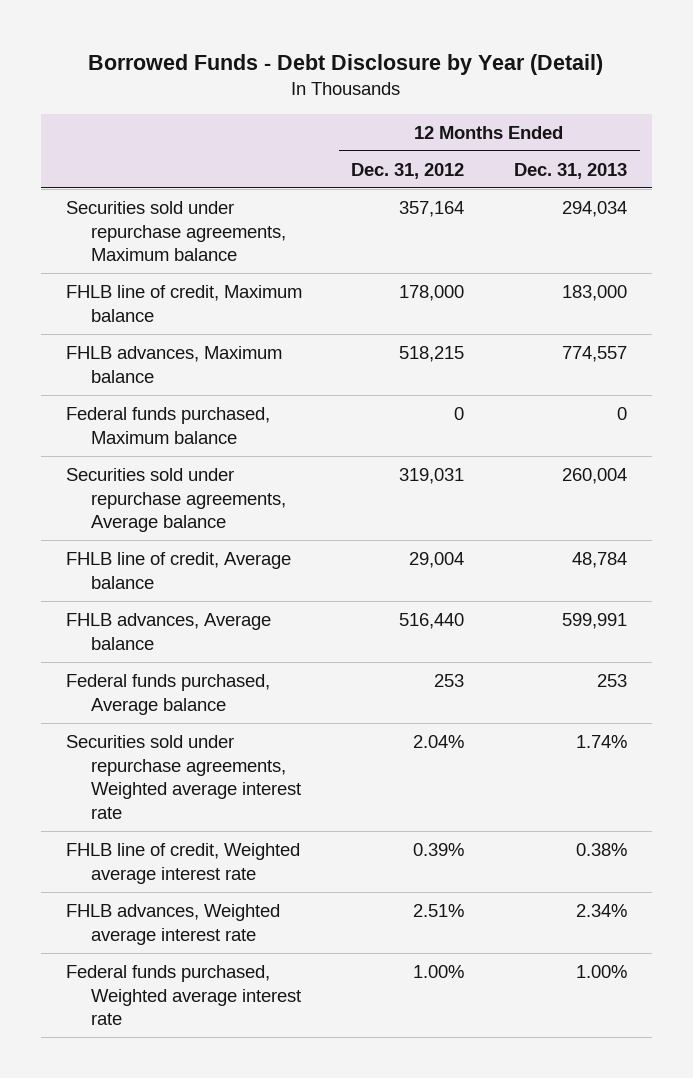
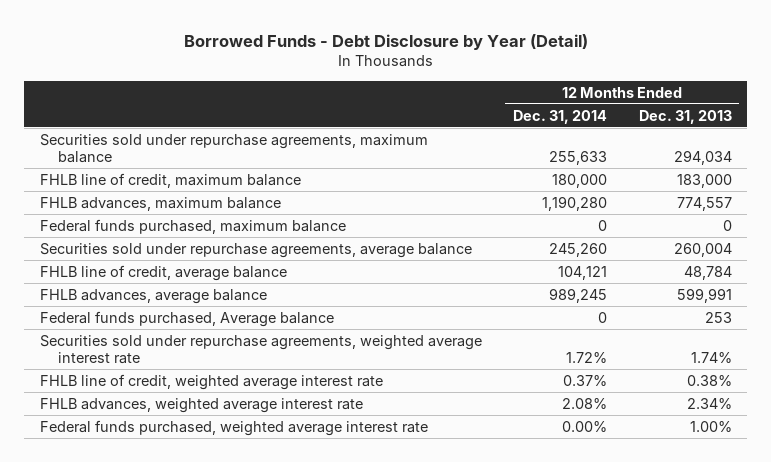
- | 12 Months Ended Dec. 31, 2012 | 12 Months Ended Dec. 31, 2013
+ | 12 Months Ended Dec. 31, 2014 | 12 Months Ended Dec. 31, 2013
- Securities sold under repurchase agreements, Maximum balance | 357,164 | 294,034
- FHLB line of credit, Maximum balance | 178,000 | 183,000
- FHLB advances, Maximum balance | 518,215 | 774,557
- Federal funds purchased, Maximum balance | 0 | 0
- Securities sold under repurchase agreements, Average balance | 319,031 | 260,004
- FHLB line of credit, Average balance | 29,004 | 48,784
- FHLB advances, Average balance | 516,440 | 599,991
+ Securities sold under repurchase agreements, maximum balance | 255,633 | 294,034
+ FHLB line of credit, maximum balance | 180,000 | 183,000
+ FHLB advances, maximum balance | 1,190,280 | 774,557
+ Federal funds purchased, maximum balance | 0 | 0
+ Securities sold under repurchase agreements, average balance | 245,260 | 260,004
+ FHLB line of credit, average balance | 104,121 | 48,784
+ FHLB advances, average balance | 989,245 | 599,991
- Securities sold under repurchase agreements, Weighted average interest rate | 2.04% | 1.74%
- FHLB line of credit, Weighted average interest rate | 0.39% | 0.38%
- FHLB advances, Weighted average interest rate | 2.51% | 2.34%
- Federal funds purchased, Weighted average interest rate | 1.00% | 1.00%
+ Securities sold under repurchase agreements, weighted average interest rate | 1.72% | 1.74%
+ FHLB line of credit, weighted average interest rate | 0.37% | 0.38%
+ FHLB advances, weighted average interest rate | 2.08% | 2.34%
+ Federal funds purchased, weighted average interest rate | 0.00% | 1.00%

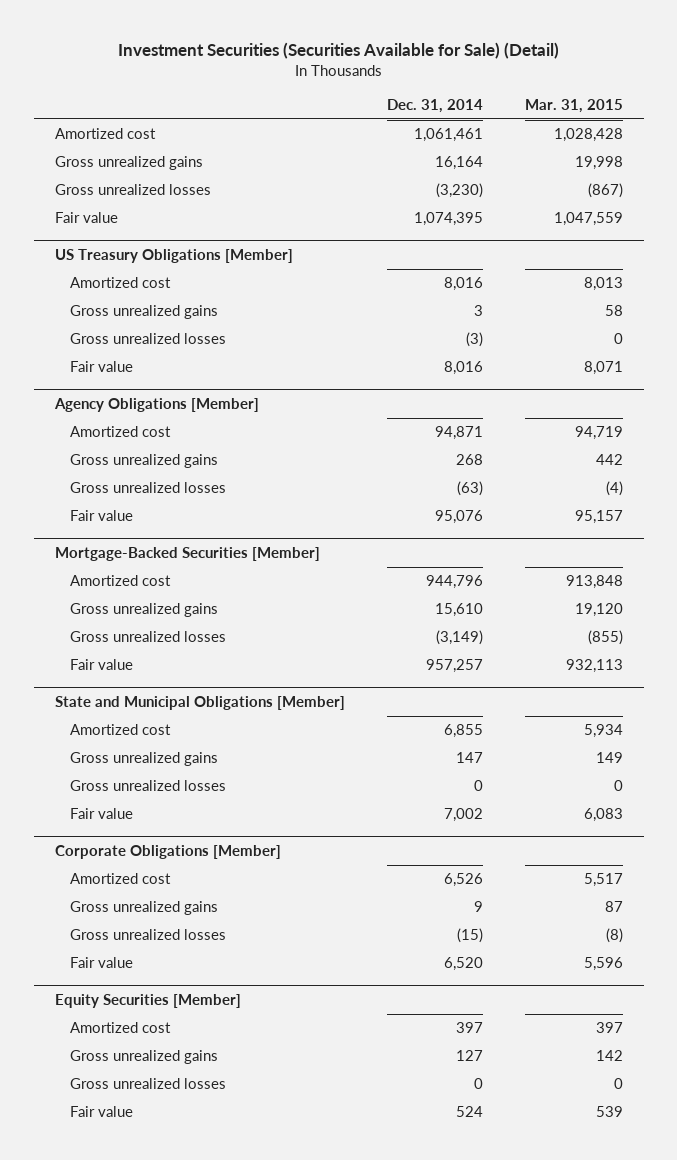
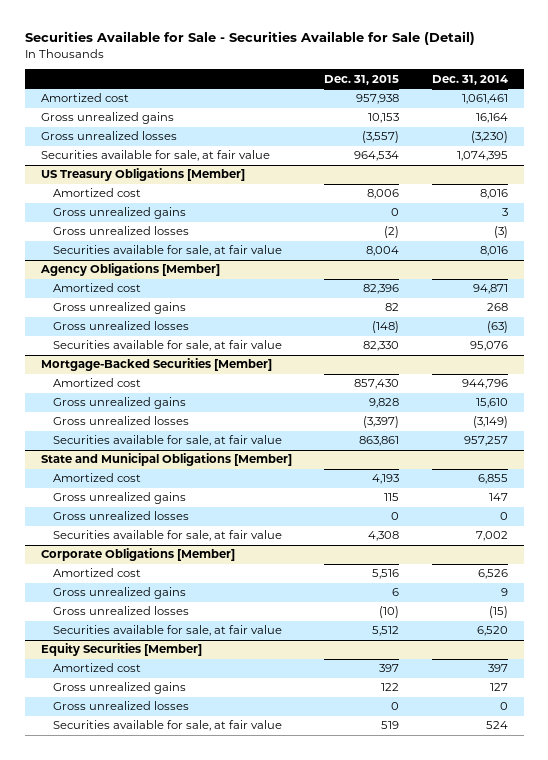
- Investment Securities (Securities Available for Sale) (Detail)
+ Securities Available for Sale - Securities Available for Sale (Detail)
- | Dec. 31, 2014 | Mar. 31, 2015
+ | Dec. 31, 2015 | Dec. 31, 2014
- Fair value | 1,074,395 | 1,047,559
+ Securities available for sale, at fair value | 964,534 | 1,074,395
@ US Treasury Obligations [Member]
- Fair value | 8,016 | 8,071
+ Securities available for sale, at fair value | 8,004 | 8,016
@ Agency Obligations [Member]
- Fair value | 95,076 | 95,157
+ Securities available for sale, at fair value | 82,330 | 95,076
@ Mortgage-Backed Securities [Member]
- Fair value | 957,257 | 932,113
+ Securities available for sale, at fair value | 863,861 | 957,257
@ State and Municipal Obligations [Member]
- Fair value | 7,002 | 6,083
+ Securities available for sale, at fair value | 4,308 | 7,002
@ Corporate Obligations [Member]
- Fair value | 6,520 | 5,596
+ Securities available for sale, at fair value | 5,512 | 6,520
@ Equity Securities [Member]
- Fair value | 524 | 539
+ Securities available for sale, at fair value | 519 | 524

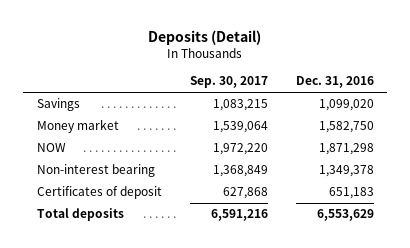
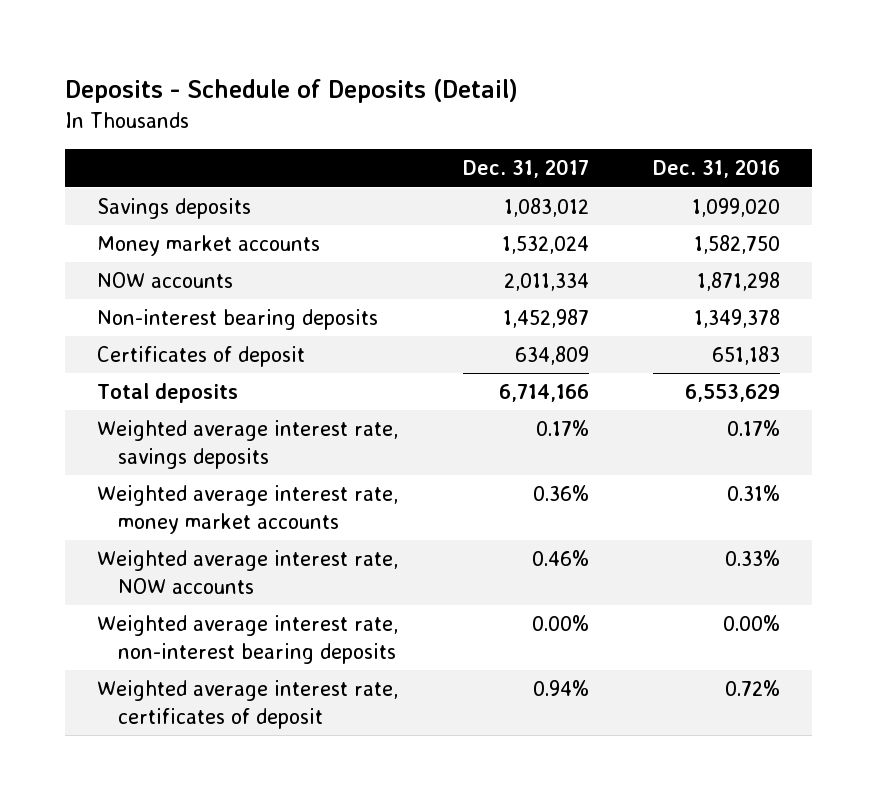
- Deposits (Detail)
+ Deposits - Schedule of Deposits (Detail)
- | Sep. 30, 2017 | Dec. 31, 2016
+ | Dec. 31, 2017 | Dec. 31, 2016
- Savings | 1,083,215 | 1,099,020
- Money market | 1,539,064 | 1,582,750
- NOW | 1,972,220 | 1,871,298
- Non-interest bearing | 1,368,849 | 1,349,378
+ Savings deposits | 1,083,012 | 1,099,020
+ Money market accounts | 1,532,024 | 1,582,750
+ NOW accounts | 2,011,334 | 1,871,298
+ Non-interest bearing deposits | 1,452,987 | 1,349,378
+ Weighted average interest rate, savings deposits | 0.17% | 0.17%
+ Weighted average interest rate, money market accounts | 0.36% | 0.31%
+ Weighted average interest rate, NOW accounts | 0.46% | 0.33%
+ Weighted average interest rate, non-interest bearing deposits | 0.00% | 0.00%
+ Weighted average interest rate, certificates of deposit | 0.94% | 0.72%

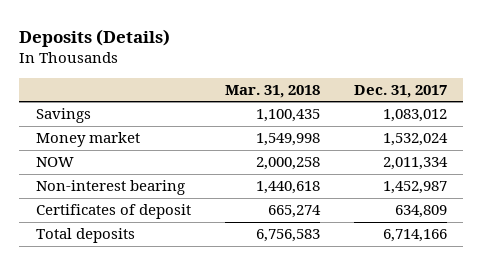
- Deposits - Schedule of Deposits (Detail)
+ Deposits (Details)
- | Dec. 31, 2017 | Dec. 31, 2016
+ | Mar. 31, 2018 | Dec. 31, 2017
- Savings deposits | 1,083,012 | 1,099,020
- Money market accounts | 1,532,024 | 1,582,750
- NOW accounts | 2,011,334 | 1,871,298
- Non-interest bearing deposits | 1,452,987 | 1,349,378
+ Savings | 1,100,435 | 1,083,012
+ Money market | 1,549,998 | 1,532,024
+ NOW | 2,000,258 | 2,011,334
+ Non-interest bearing | 1,440,618 | 1,452,987
- Weighted average interest rate, savings deposits | 0.17% | 0.17%
- Weighted average interest rate, money market accounts | 0.36% | 0.31%
- Weighted average interest rate, NOW accounts | 0.46% | 0.33%
- Weighted average interest rate, non-interest bearing deposits | 0.00% | 0.00%
- Weighted average interest rate, certificates of deposit | 0.94% | 0.72%

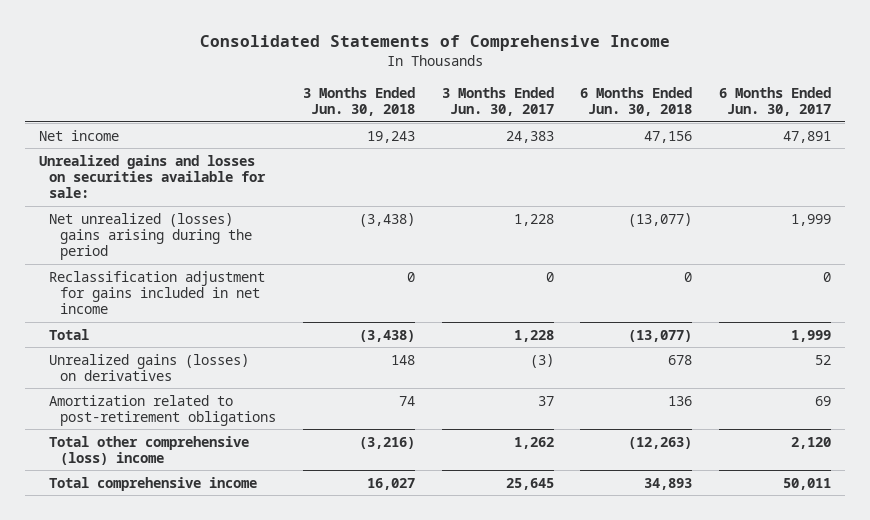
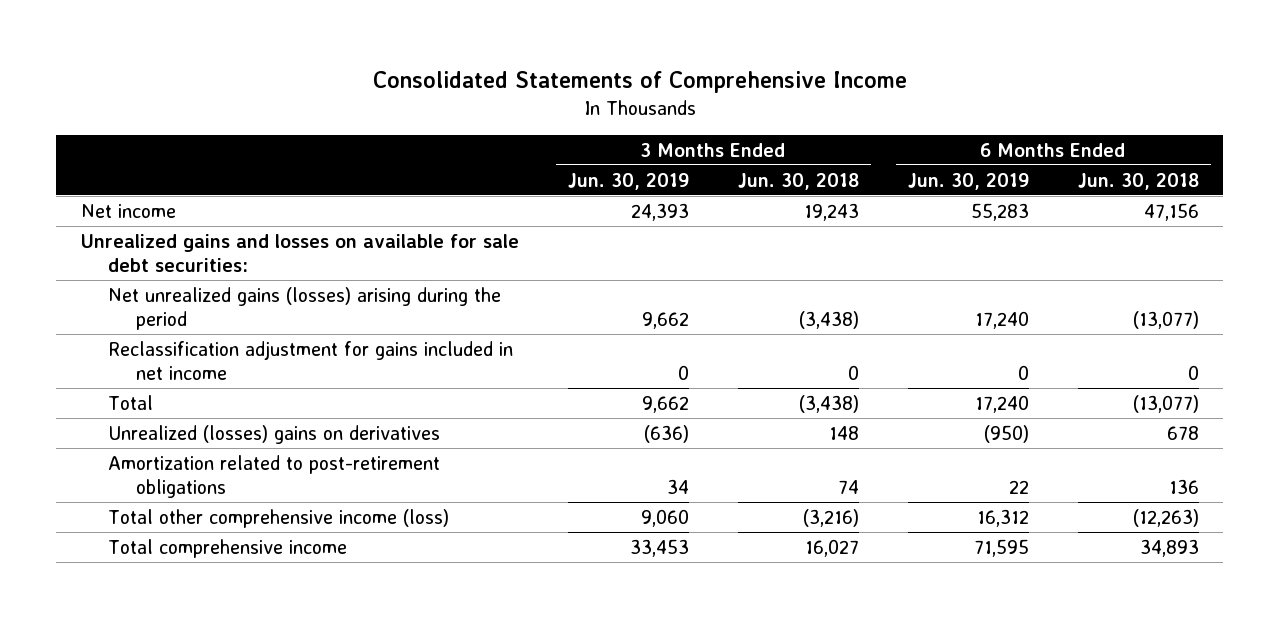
- | 3 Months Ended Jun. 30, 2018 | 3 Months Ended Jun. 30, 2017 | 6 Months Ended Jun. 30, 2018 | 6 Months Ended Jun. 30, 2017
+ | 3 Months Ended Jun. 30, 2019 | 3 Months Ended Jun. 30, 2018 | 6 Months Ended Jun. 30, 2019 | 6 Months Ended Jun. 30, 2018
- Unrealized gains and losses on securities available for sale:
- Net unrealized (losses) gains arising during the period | (3,438) | 1,228 | (13,077) | 1,999
+ Unrealized gains and losses on available for sale debt securities:
+ Net unrealized gains (losses) arising during the period | 9,662 | (3,438) | 17,240 | (13,077)
- Unrealized gains (losses) on derivatives | 148 | (3) | 678 | 52
+ Unrealized (losses) gains on derivatives | (636) | 148 | (950) | 678
- Total other comprehensive (loss) income | (3,216) | 1,262 | (12,263) | 2,120
+ Total other comprehensive income (loss) | 9,060 | (3,216) | 16,312 | (12,263)

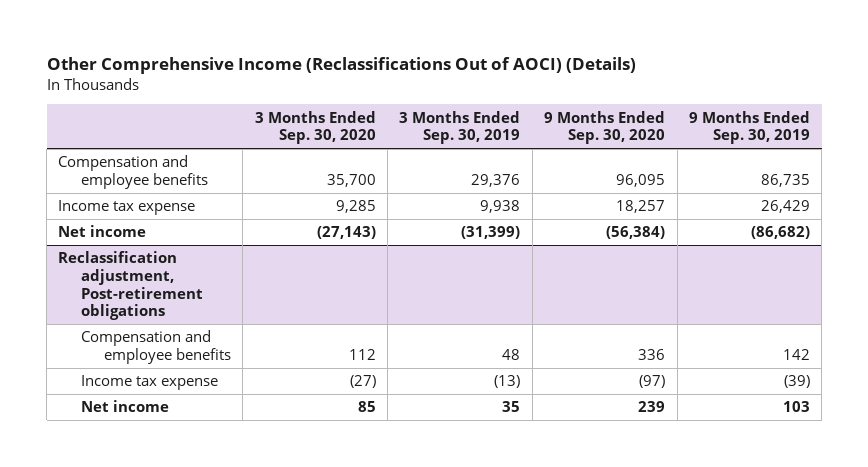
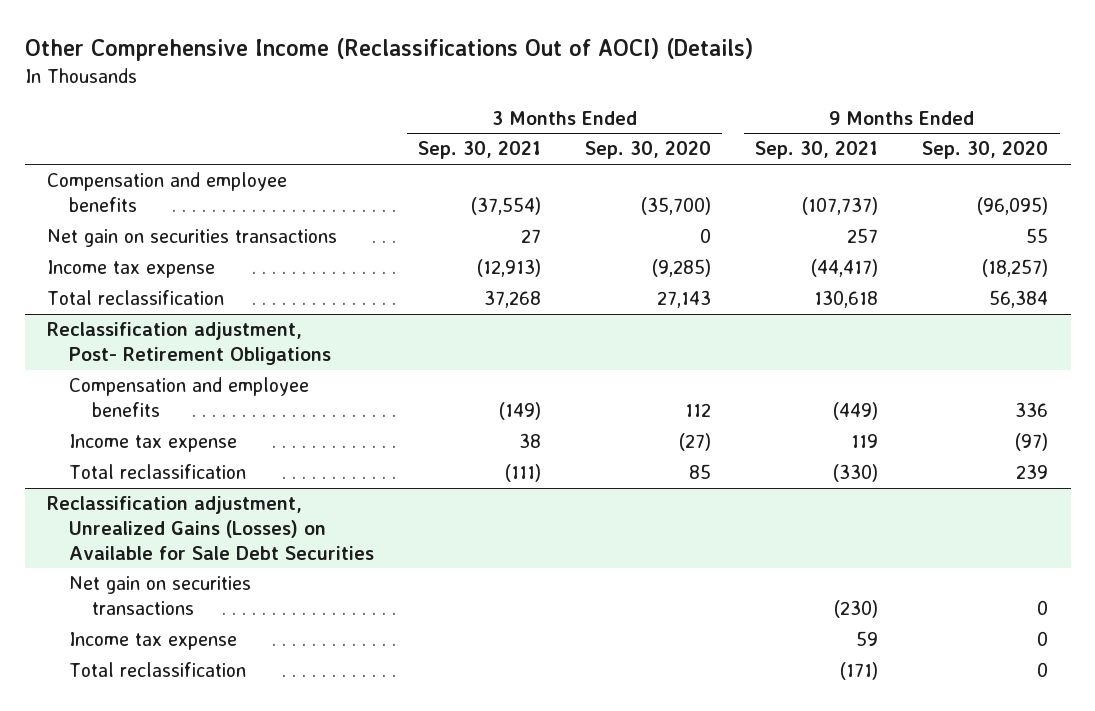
- | 3 Months Ended Sep. 30, 2020 | 3 Months Ended Sep. 30, 2019 | 9 Months Ended Sep. 30, 2020 | 9 Months Ended Sep. 30, 2019
+ | 3 Months Ended Sep. 30, 2021 | 3 Months Ended Sep. 30, 2020 | 9 Months Ended Sep. 30, 2021 | 9 Months Ended Sep. 30, 2020
- Compensation and employee benefits | 35,700 | 29,376 | 96,095 | 86,735
- Income tax expense | 9,285 | 9,938 | 18,257 | 26,429
- Net income | (27,143) | (31,399) | (56,384) | (86,682)
- Reclassification adjustment, Post-retirement obligations
+ Compensation and employee benefits | (37,554) | (35,700) | (107,737) | (96,095)
+ Net gain on securities transactions | 27 | 0 | 257 | 55
+ Income tax expense | (12,913) | (9,285) | (44,417) | (18,257)
+ Total reclassification | 37,268 | 27,143 | 130,618 | 56,384
+ Reclassification adjustment, Post- Retirement Obligations
- Net income | 85 | 35 | 239 | 103
+ Total reclassification | (111) | 85 | (330) | 239
+ Reclassification adjustment, Unrealized Gains (Losses) on Available for Sale Debt Securities
+ Net gain on securities transactions | | | (230) | 0
+ Income tax expense | | | 59 | 0
+ Total reclassification | | | (171) | 0

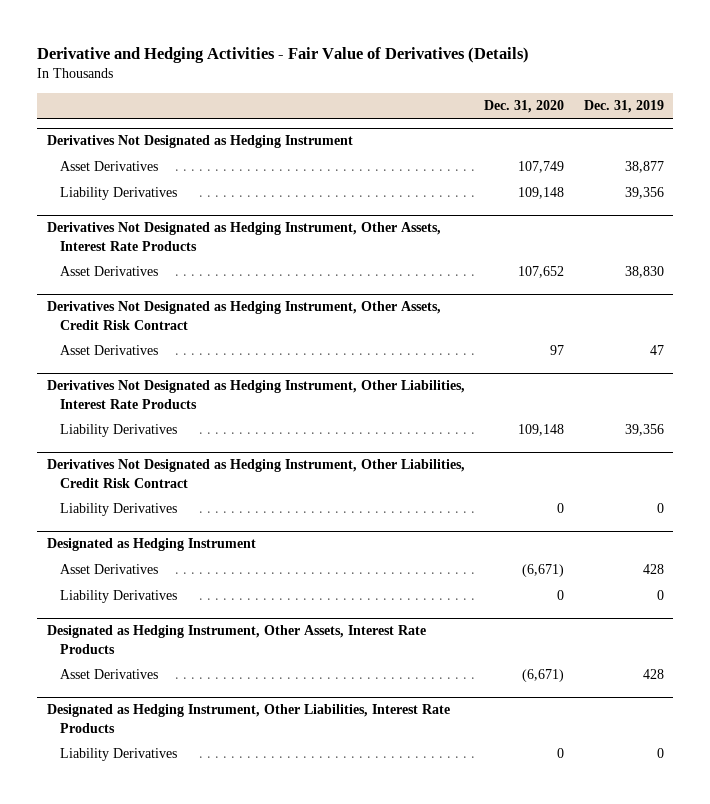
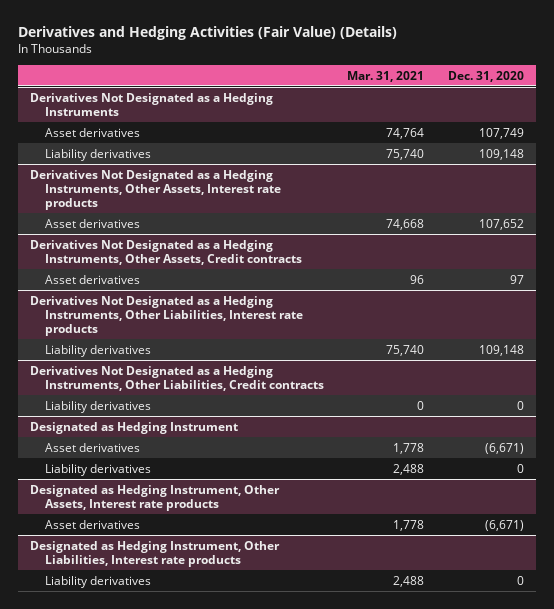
- Derivative and Hedging Activities - Fair Value of Derivatives (Details)
+ Derivatives and Hedging Activities (Fair Value) (Details)
- | Dec. 31, 2020 | Dec. 31, 2019
+ | Mar. 31, 2021 | Dec. 31, 2020
- Derivatives Not Designated as Hedging Instrument
- Asset Derivatives | 107,749 | 38,877
- Liability Derivatives | 109,148 | 39,356
- Derivatives Not Designated as Hedging Instrument, Other Assets, Interest Rate Products
- Asset Derivatives | 107,652 | 38,830
- Derivatives Not Designated as Hedging Instrument, Other Assets, Credit Risk Contract
- Asset Derivatives | 97 | 47
- Derivatives Not Designated as Hedging Instrument, Other Liabilities, Interest Rate Products
- Liability Derivatives | 109,148 | 39,356
- Derivatives Not Designated as Hedging Instrument, Other Liabilities, Credit Risk Contract
- Liability Derivatives | 0 | 0
+ Derivatives Not Designated as a Hedging Instruments
+ Asset derivatives | 74,764 | 107,749
+ Liability derivatives | 75,740 | 109,148
+ Derivatives Not Designated as a Hedging Instruments, Other Assets, Interest rate products
+ Asset derivatives | 74,668 | 107,652
+ Derivatives Not Designated as a Hedging Instruments, Other Assets, Credit contracts
+ Asset derivatives | 96 | 97
+ Derivatives Not Designated as a Hedging Instruments, Other Liabilities, Interest rate products
+ Liability derivatives | 75,740 | 109,148
+ Derivatives Not Designated as a Hedging Instruments, Other Liabilities, Credit contracts
+ Liability derivatives | 0 | 0
@ Designated as Hedging Instrument
- Asset Derivatives | (6,671) | 428
- Liability Derivatives | 0 | 0
- Designated as Hedging Instrument, Other Assets, Interest Rate Products
- Asset Derivatives | (6,671) | 428
- Designated as Hedging Instrument, Other Liabilities, Interest Rate Products
- Liability Derivatives | 0 | 0
@ Designated as Hedging Instrument
+ Asset derivatives | 1,778 | (6,671)
+ Liability derivatives | 2,488 | 0
+ Designated as Hedging Instrument, Other Assets, Interest rate products
+ Asset derivatives | 1,778 | (6,671)
+ Designated as Hedging Instrument, Other Liabilities, Interest rate products
+ Liability derivatives | 2,488 | 0

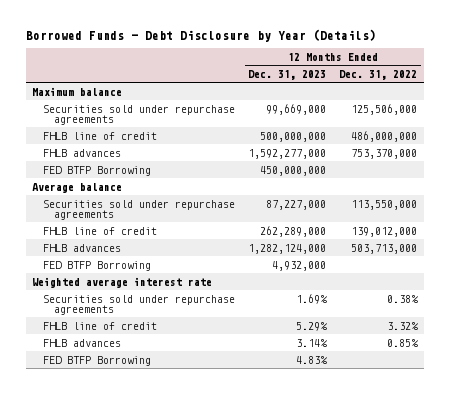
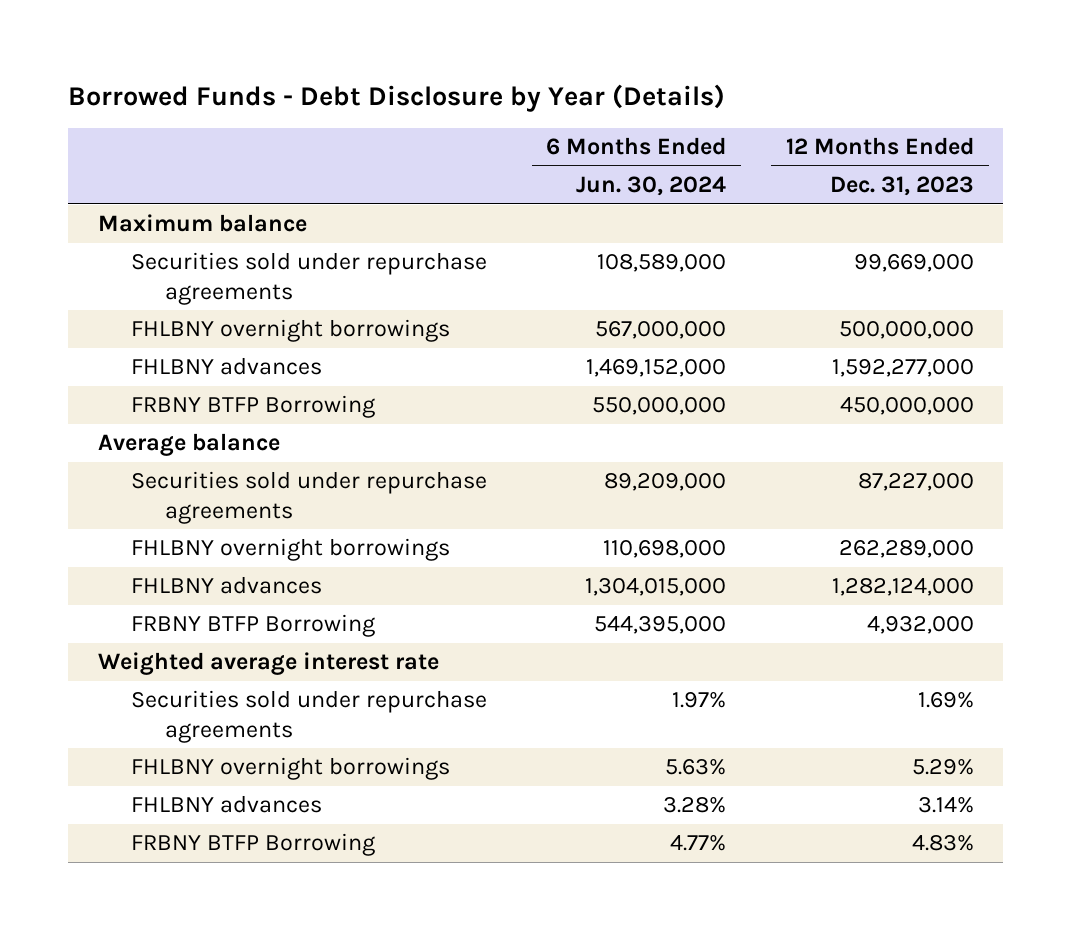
- | 12 Months Ended Dec. 31, 2023 | 12 Months Ended Dec. 31, 2022
+ | 6 Months Ended Jun. 30, 2024 | 12 Months Ended Dec. 31, 2023
- FHLB line of credit | 500,000,000 | 486,000,000
- FHLB advances | 1,592,277,000 | 753,370,000
- FED BTFP Borrowing | 450,000,000 |
+ FHLBNY overnight borrowings | 567,000,000 | 500,000,000
+ FHLBNY advances | 1,469,152,000 | 1,592,277,000
+ FRBNY BTFP Borrowing | 550,000,000 | 450,000,000
- FHLB line of credit | 262,289,000 | 139,012,000
- FHLB advances | 1,282,124,000 | 503,713,000
- FED BTFP Borrowing | 4,932,000 |
+ FHLBNY overnight borrowings | 110,698,000 | 262,289,000
+ FHLBNY advances | 1,304,015,000 | 1,282,124,000
+ FRBNY BTFP Borrowing | 544,395,000 | 4,932,000
- FHLB line of credit | 5.29% | 3.32%
- FHLB advances | 3.14% | 0.85%
- FED BTFP Borrowing | 4.83% |
+ FHLBNY overnight borrowings | 5.63% | 5.29%
+ FHLBNY advances | 3.28% | 3.14%
+ FRBNY BTFP Borrowing | 4.77% | 4.83%

